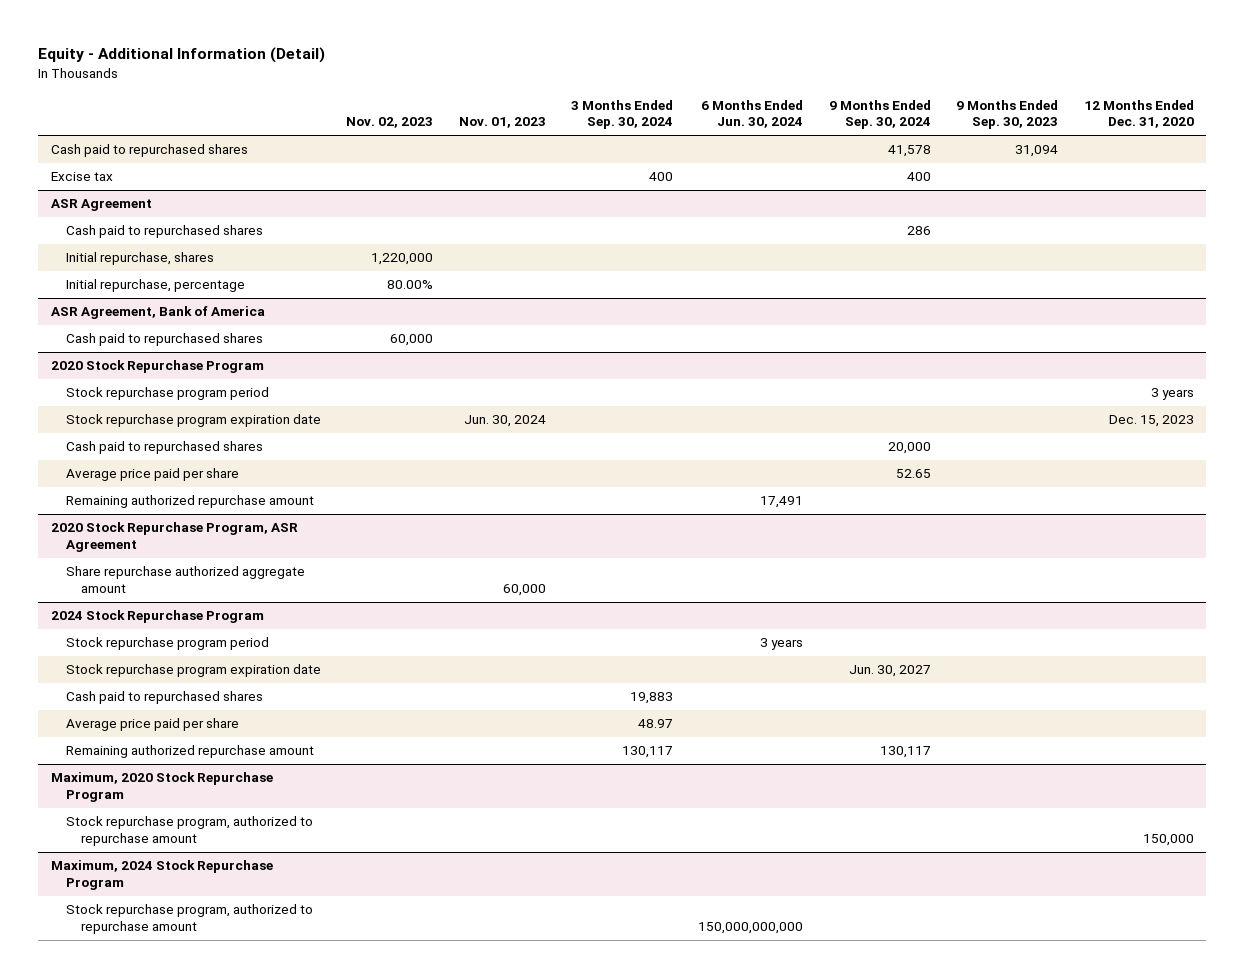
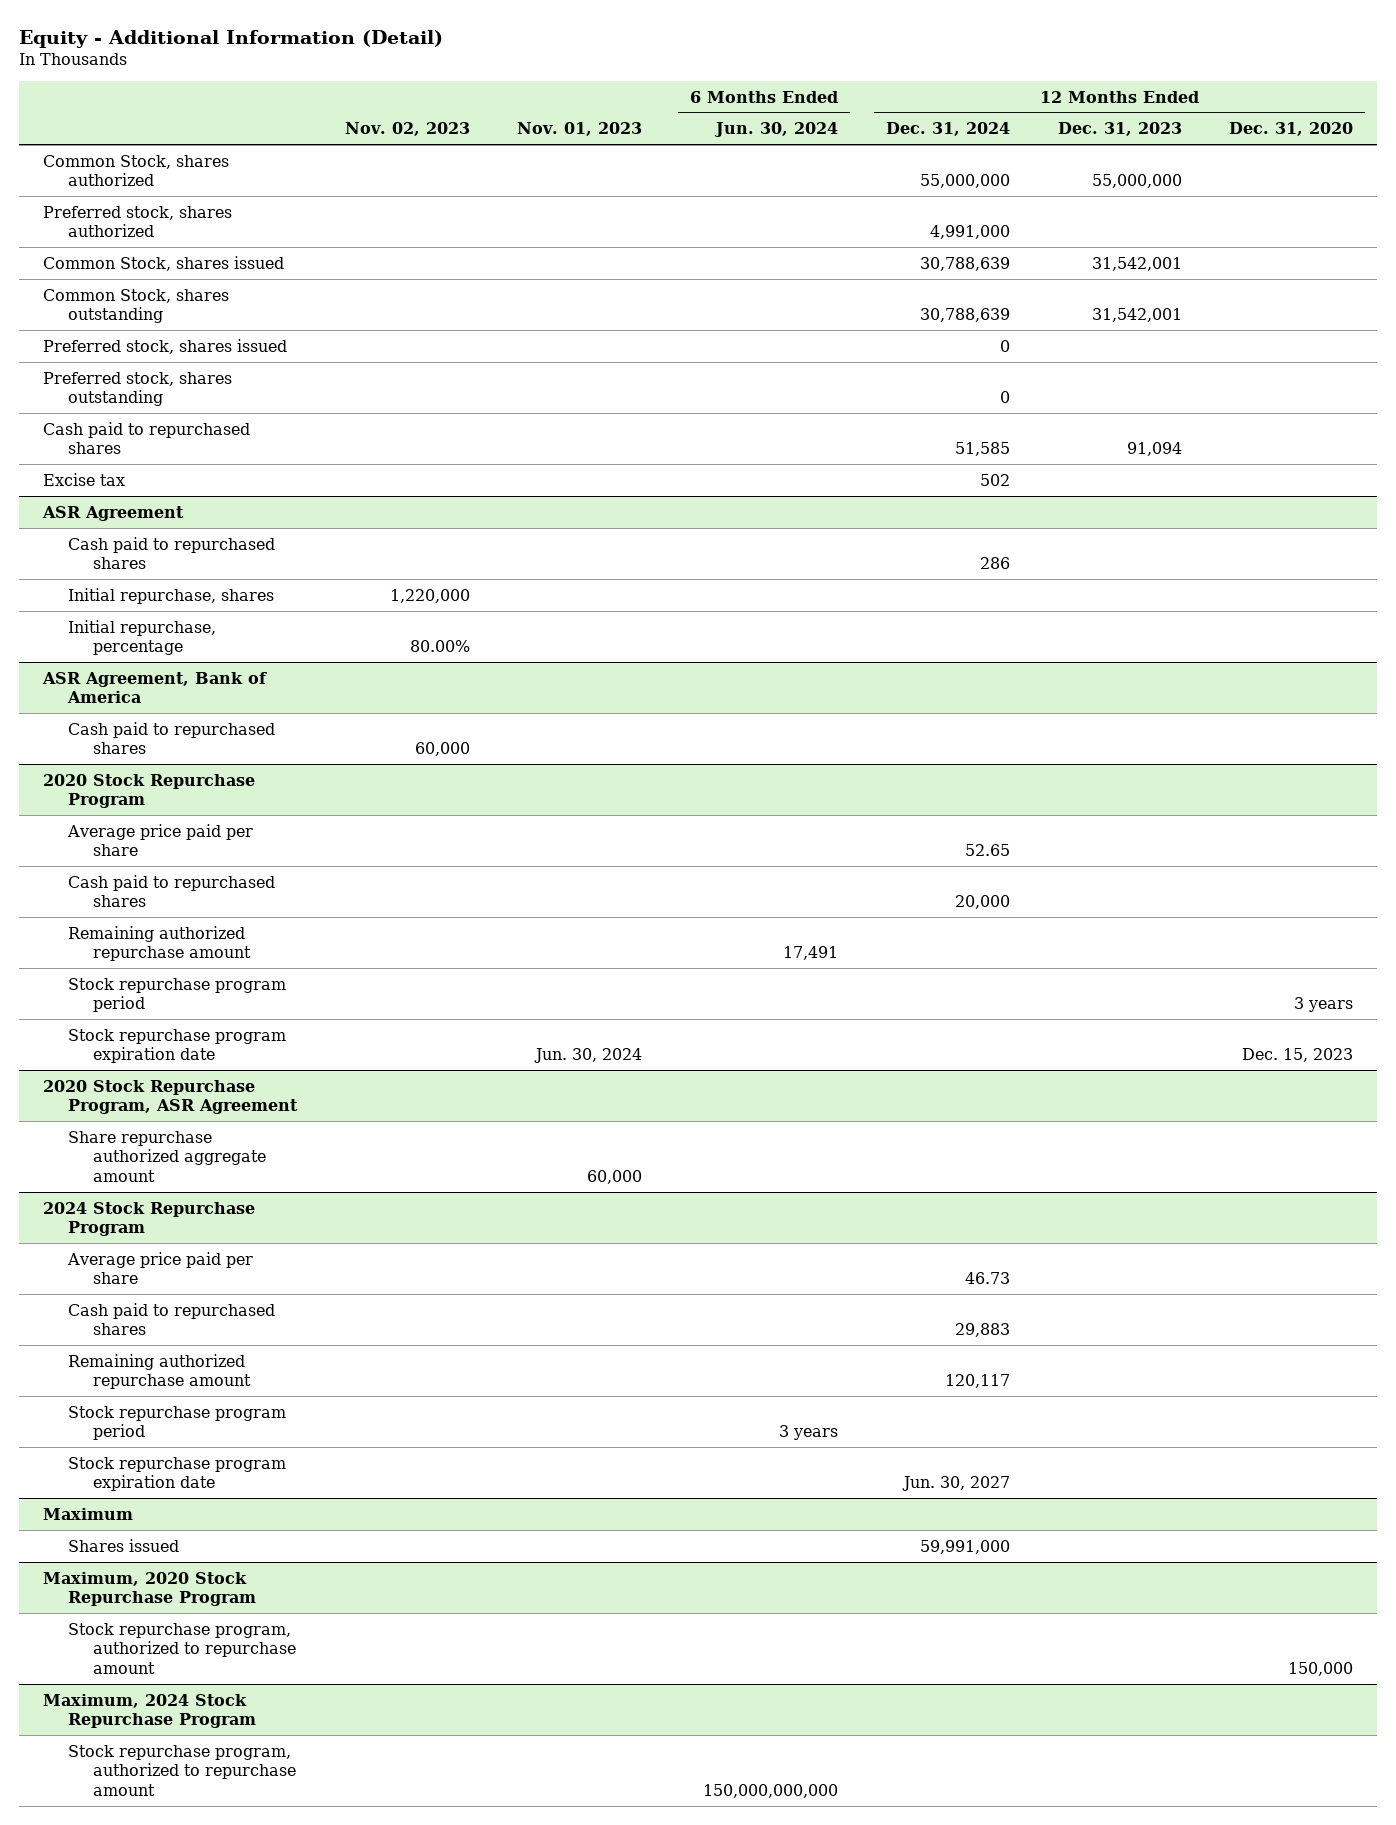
- | Nov. 02, 2023 | Nov. 01, 2023 | 3 Months Ended Sep. 30, 2024 | 6 Months Ended Jun. 30, 2024 | 9 Months Ended Sep. 30, 2024 | 9 Months Ended Sep. 30, 2023 | 12 Months Ended Dec. 31, 2020
+ | Nov. 02, 2023 | Nov. 01, 2023 | 6 Months Ended Jun. 30, 2024 | 12 Months Ended Dec. 31, 2024 | 12 Months Ended Dec. 31, 2023 | 12 Months Ended Dec. 31, 2020
+ Common Stock, shares authorized | | | | 55,000,000 | 55,000,000 |
+ Preferred stock, shares authorized | | | | 4,991,000 | |
+ Common Stock, shares issued | | | | 30,788,639 | 31,542,001 |
+ Common Stock, shares outstanding | | | | 30,788,639 | 31,542,001 |
+ Preferred stock, shares issued | | | | 0 | |
+ Preferred stock, shares outstanding | | | | 0 | |
@ 2020 Stock Repurchase Program
moved down: Cash paid to repurchased shares | | | | 20,000 | |
moved down: Stock repurchase program period | | | | | | 3 years
moved down: Stock repurchase program expiration date | | Jun. 30, 2024 | | | | Dec. 15, 2023
@ 2024 Stock Repurchase Program
moved down: Cash paid to repurchased shares | | | | 29,883 | |
moved down: Stock repurchase program period | | | 3 years | | |
moved down: Stock repurchase program expiration date | | | | Jun. 30, 2027 | |
+ Maximum
+ Shares issued | | | | 59,991,000 | |

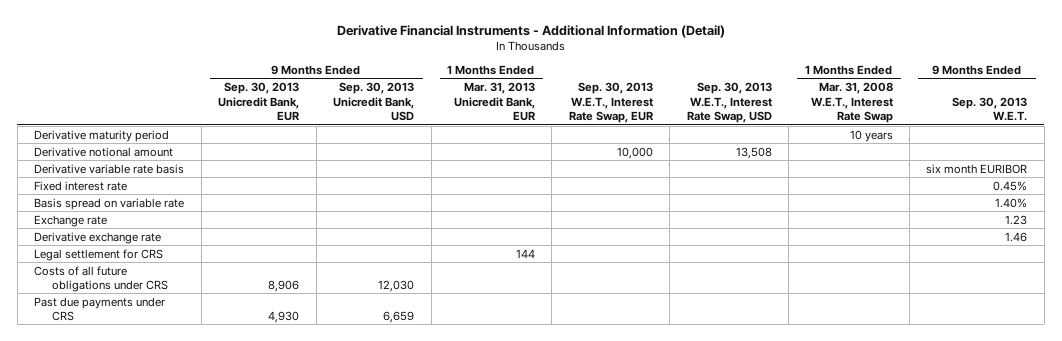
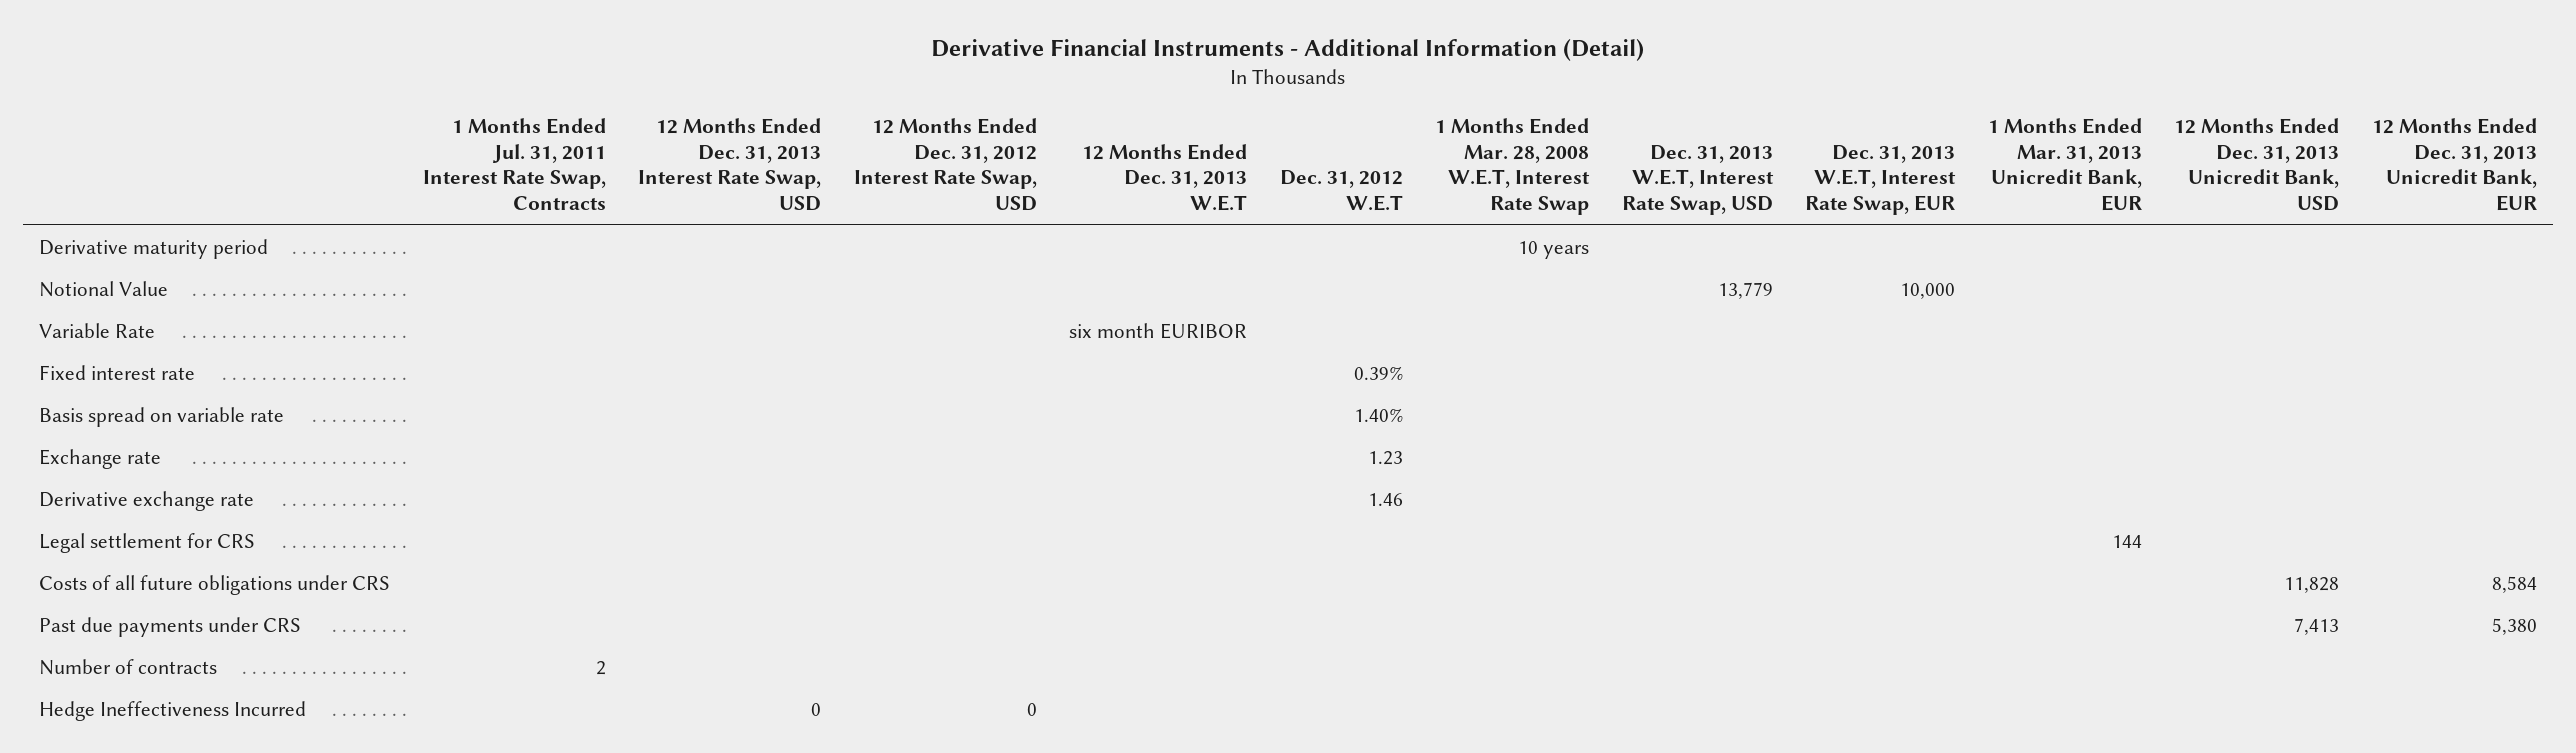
- | 9 Months Ended Sep. 30, 2013 Unicredit Bank, EUR | 9 Months Ended Sep. 30, 2013 Unicredit Bank, USD | 1 Months Ended Mar. 31, 2013 Unicredit Bank, EUR | Sep. 30, 2013 W.E.T., Interest Rate Swap, EUR | Sep. 30, 2013 W.E.T., Interest Rate Swap, USD | 1 Months Ended Mar. 31, 2008 W.E.T., Interest Rate Swap | 9 Months Ended Sep. 30, 2013 W.E.T.
+ | 1 Months Ended Jul. 31, 2011 Interest Rate Swap, Contracts | 12 Months Ended Dec. 31, 2013 Interest Rate Swap, USD | 12 Months Ended Dec. 31, 2012 Interest Rate Swap, USD | 12 Months Ended Dec. 31, 2013 W.E.T | Dec. 31, 2012 W.E.T | 1 Months Ended Mar. 28, 2008 W.E.T, Interest Rate Swap | Dec. 31, 2013 W.E.T, Interest Rate Swap, USD | Dec. 31, 2013 W.E.T, Interest Rate Swap, EUR | 1 Months Ended Mar. 31, 2013 Unicredit Bank, EUR | 12 Months Ended Dec. 31, 2013 Unicredit Bank, USD | 12 Months Ended Dec. 31, 2013 Unicredit Bank, EUR
- Derivative notional amount | | | | 10,000 | 13,508 | |
- Derivative variable rate basis | | | | | | | six month EURIBOR
+ Notional Value | | | | | | | 13,779 | 10,000 | | |
+ Variable Rate | | | | six month EURIBOR | | | | | | |
+ Number of contracts | 2 | | | | | | | | | |
+ Hedge Ineffectiveness Incurred | | 0 | 0 | | | | | | | |

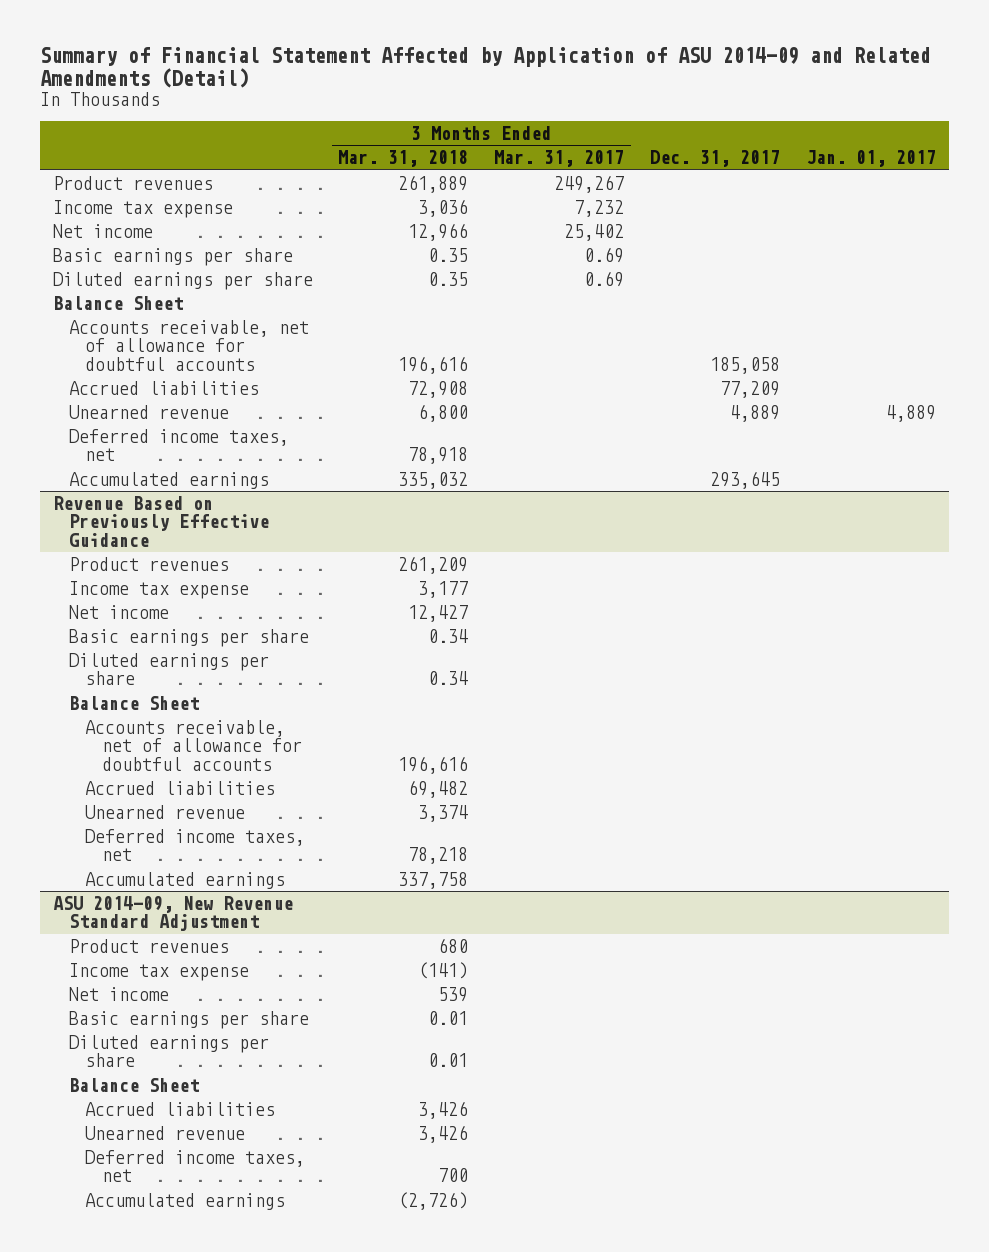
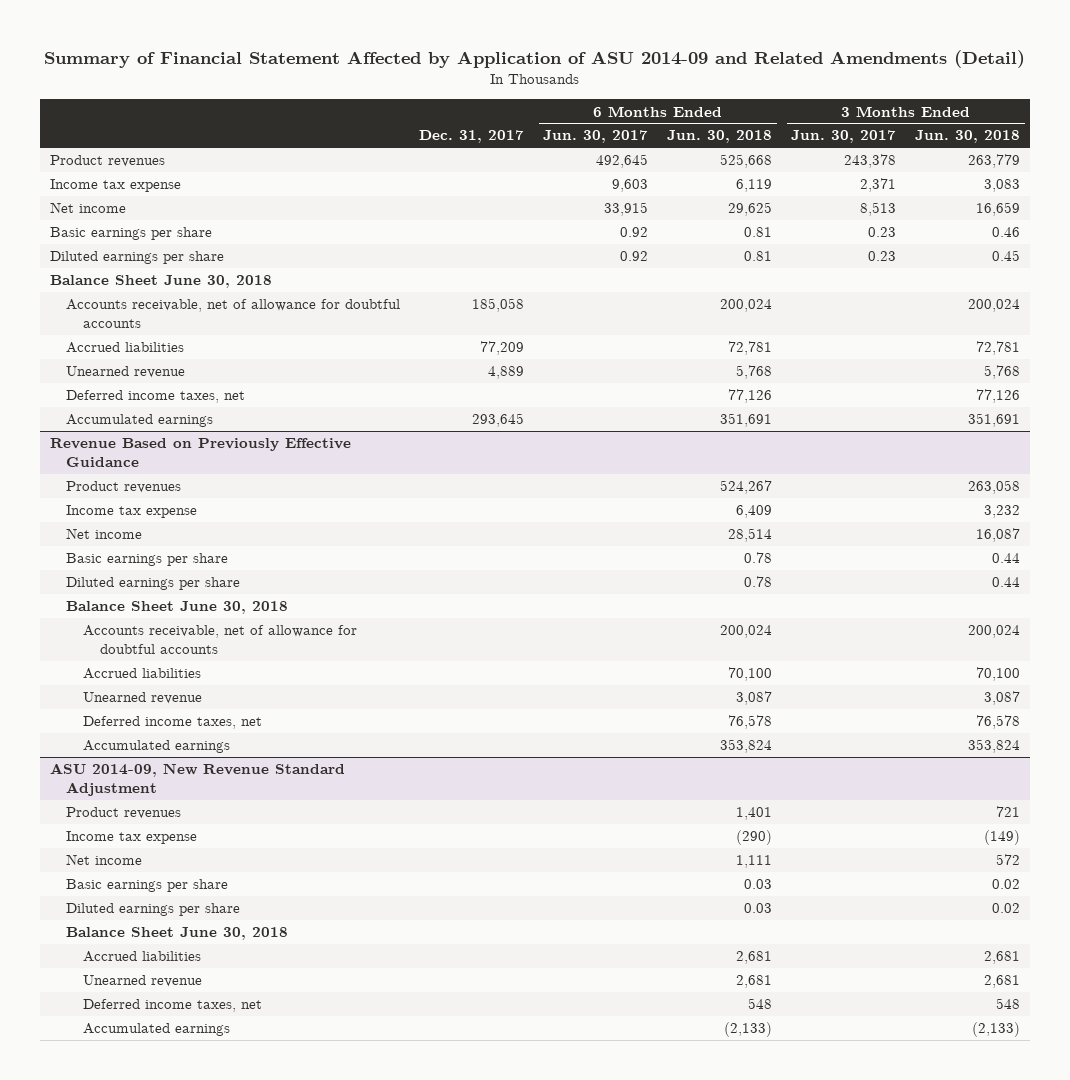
- | 3 Months Ended Mar. 31, 2018 | 3 Months Ended Mar. 31, 2017 | Dec. 31, 2017 | Jan. 01, 2017
+ | Dec. 31, 2017 | 6 Months Ended Jun. 30, 2017 | 6 Months Ended Jun. 30, 2018 | 3 Months Ended Jun. 30, 2017 | 3 Months Ended Jun. 30, 2018
- Balance Sheet
+ Balance Sheet June 30, 2018
@ Revenue Based on Previously Effective Guidance
- Balance Sheet
+ Balance Sheet June 30, 2018
@ ASU 2014-09, New Revenue Standard Adjustment
- Balance Sheet
+ Balance Sheet June 30, 2018

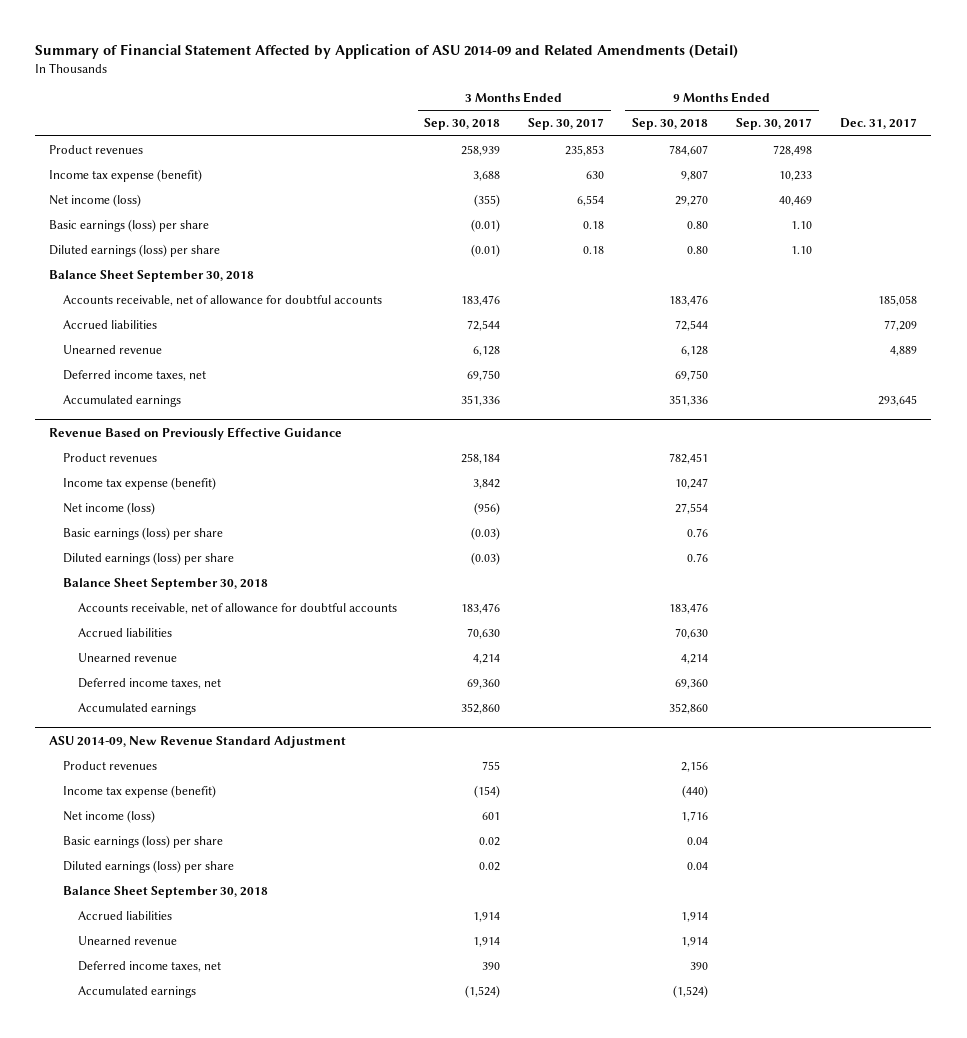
- | Dec. 31, 2017 | 6 Months Ended Jun. 30, 2017 | 6 Months Ended Jun. 30, 2018 | 3 Months Ended Jun. 30, 2017 | 3 Months Ended Jun. 30, 2018
+ | 3 Months Ended Sep. 30, 2018 | 3 Months Ended Sep. 30, 2017 | 9 Months Ended Sep. 30, 2018 | 9 Months Ended Sep. 30, 2017 | Dec. 31, 2017
- Income tax expense | | 9,603 | 6,119 | 2,371 | 3,083
- Net income | | 33,915 | 29,625 | 8,513 | 16,659
- Basic earnings per share | | 0.92 | 0.81 | 0.23 | 0.46
- Diluted earnings per share | | 0.92 | 0.81 | 0.23 | 0.45
- Balance Sheet June 30, 2018
+ Income tax expense (benefit) | 3,688 | 630 | 9,807 | 10,233 |
+ Net income (loss) | (355) | 6,554 | 29,270 | 40,469 |
+ Basic earnings (loss) per share | (0.01) | 0.18 | 0.80 | 1.10 |
+ Diluted earnings (loss) per share | (0.01) | 0.18 | 0.80 | 1.10 |
+ Balance Sheet September 30, 2018
@ Revenue Based on Previously Effective Guidance
- Income tax expense | | | 6,409 | | 3,232
- Net income | | | 28,514 | | 16,087
- Basic earnings per share | | | 0.78 | | 0.44
- Diluted earnings per share | | | 0.78 | | 0.44
- Balance Sheet June 30, 2018
+ Income tax expense (benefit) | 3,842 | | 10,247 | |
+ Net income (loss) | (956) | | 27,554 | |
+ Basic earnings (loss) per share | (0.03) | | 0.76 | |
+ Diluted earnings (loss) per share | (0.03) | | 0.76 | |
+ Balance Sheet September 30, 2018
@ ASU 2014-09, New Revenue Standard Adjustment
- Income tax expense | | | (290) | | (149)
- Net income | | | 1,111 | | 572
- Basic earnings per share | | | 0.03 | | 0.02
- Diluted earnings per share | | | 0.03 | | 0.02
- Balance Sheet June 30, 2018
+ Income tax expense (benefit) | (154) | | (440) | |
+ Net income (loss) | 601 | | 1,716 | |
+ Basic earnings (loss) per share | 0.02 | | 0.04 | |
+ Diluted earnings (loss) per share | 0.02 | | 0.04 | |
+ Balance Sheet September 30, 2018

